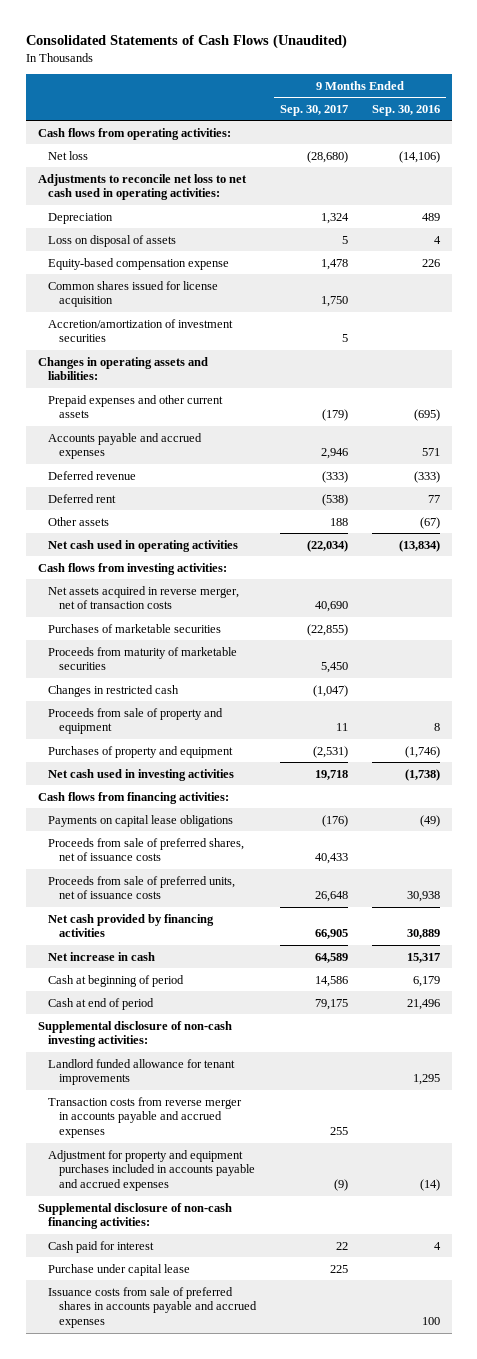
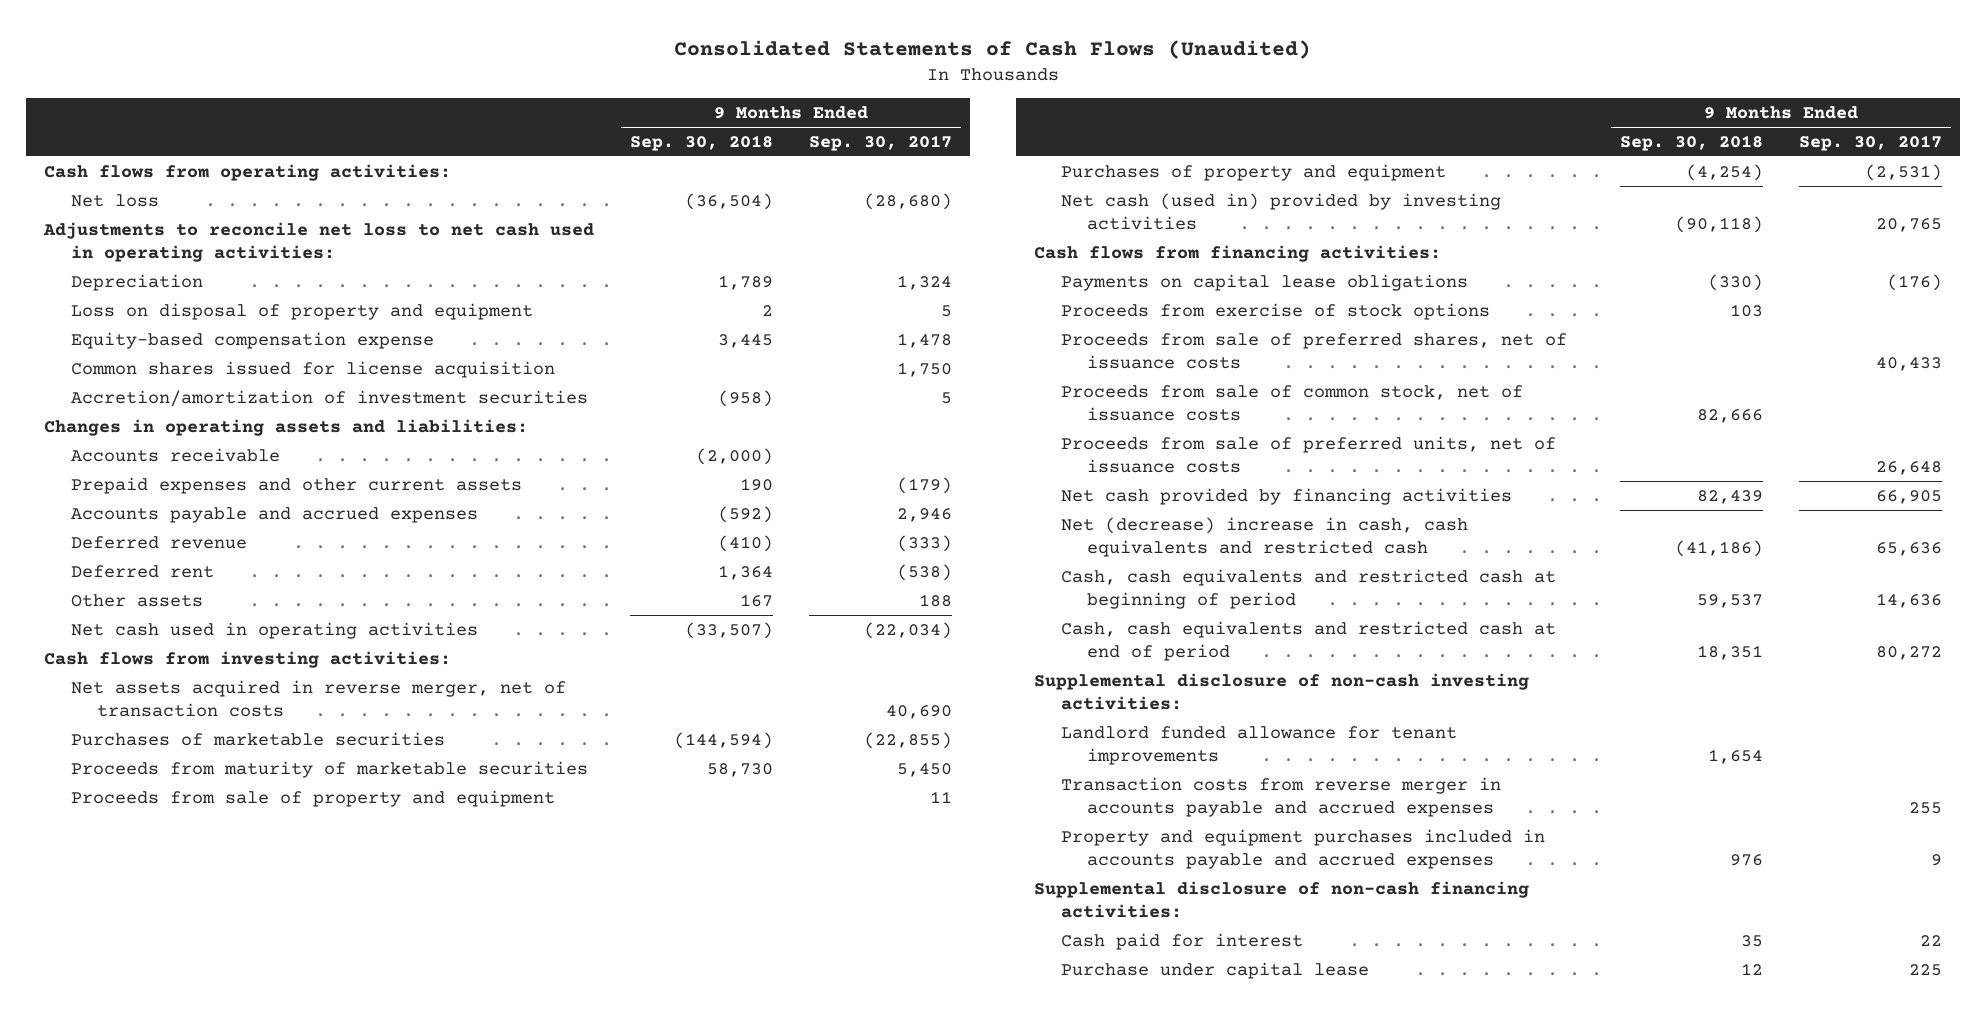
- | 9 Months Ended Sep. 30, 2017 | 9 Months Ended Sep. 30, 2016
+ | 9 Months Ended Sep. 30, 2018 | 9 Months Ended Sep. 30, 2017
- Loss on disposal of assets | 5 | 4
+ Loss on disposal of property and equipment | 2 | 5
+ Accounts receivable | (2,000) |
- Changes in restricted cash | (1,047) |
- Net cash used in investing activities | 19,718 | (1,738)
+ Net cash (used in) provided by investing activities | (90,118) | 20,765
+ Proceeds from exercise of stock options | 103 |
+ Proceeds from sale of common stock, net of issuance costs | 82,666 |
- Net increase in cash | 64,589 | 15,317
- Cash at beginning of period | 14,586 | 6,179
- Cash at end of period | 79,175 | 21,496
+ Net (decrease) increase in cash, cash equivalents and restricted cash | (41,186) | 65,636
+ Cash, cash equivalents and restricted cash at beginning of period | 59,537 | 14,636
+ Cash, cash equivalents and restricted cash at end of period | 18,351 | 80,272
- Adjustment for property and equipment purchases included in accounts payable and accrued expenses | (9) | (14)
+ Property and equipment purchases included in accounts payable and accrued expenses | 976 | 9
- Issuance costs from sale of preferred shares in accounts payable and accrued expenses | | 100

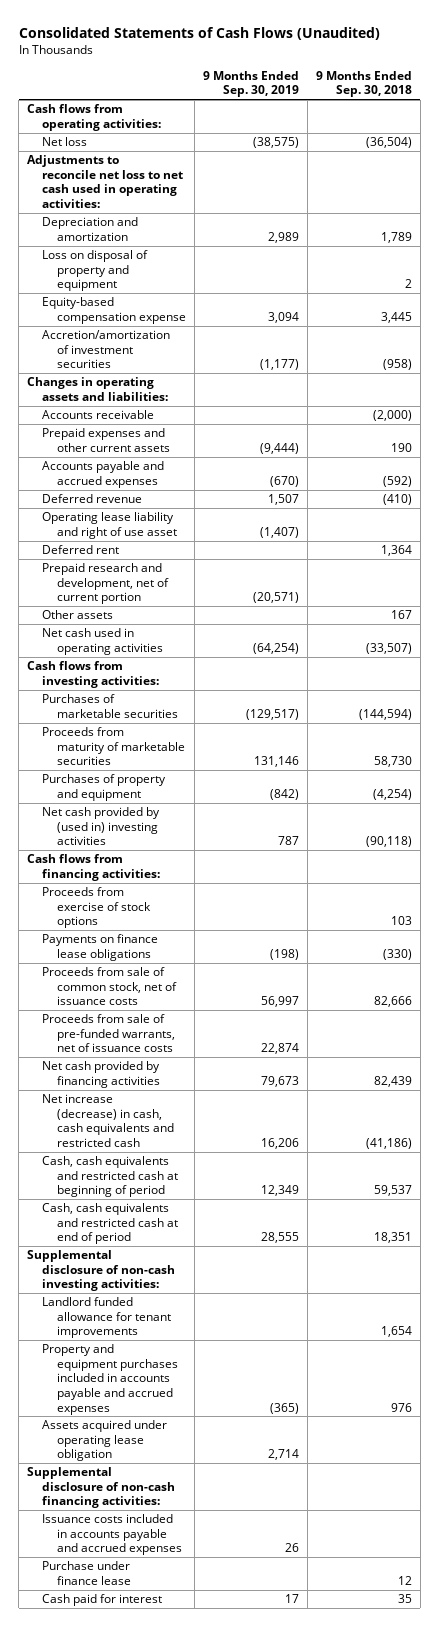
- | 9 Months Ended Sep. 30, 2018 | 9 Months Ended Sep. 30, 2017
+ | 9 Months Ended Sep. 30, 2019 | 9 Months Ended Sep. 30, 2018
- Depreciation | 1,789 | 1,324
+ Depreciation and amortization | 2,989 | 1,789
- Common shares issued for license acquisition | | 1,750
+ Operating lease liability and right of use asset | (1,407) |
+ Prepaid research and development, net of current portion | (20,571) |
- Net assets acquired in reverse merger, net of transaction costs | | 40,690
- Proceeds from sale of property and equipment | | 11
- Net cash (used in) provided by investing activities | (90,118) | 20,765
+ Net cash provided by (used in) investing activities | 787 | (90,118)
- Payments on capital lease obligations | (330) | (176)
- Proceeds from sale of preferred shares, net of issuance costs | | 40,433
+ Payments on finance lease obligations | (198) | (330)
- Proceeds from sale of preferred units, net of issuance costs | | 26,648
+ Proceeds from sale of pre-funded warrants, net of issuance costs | 22,874 |
- Net (decrease) increase in cash, cash equivalents and restricted cash | (41,186) | 65,636
+ Net increase (decrease) in cash, cash equivalents and restricted cash | 16,206 | (41,186)
- Transaction costs from reverse merger in accounts payable and accrued expenses | | 255
+ Assets acquired under operating lease obligation | 2,714 |
+ Issuance costs included in accounts payable and accrued expenses | 26 |
+ Purchase under finance lease | | 12
- Purchase under capital lease | 12 | 225

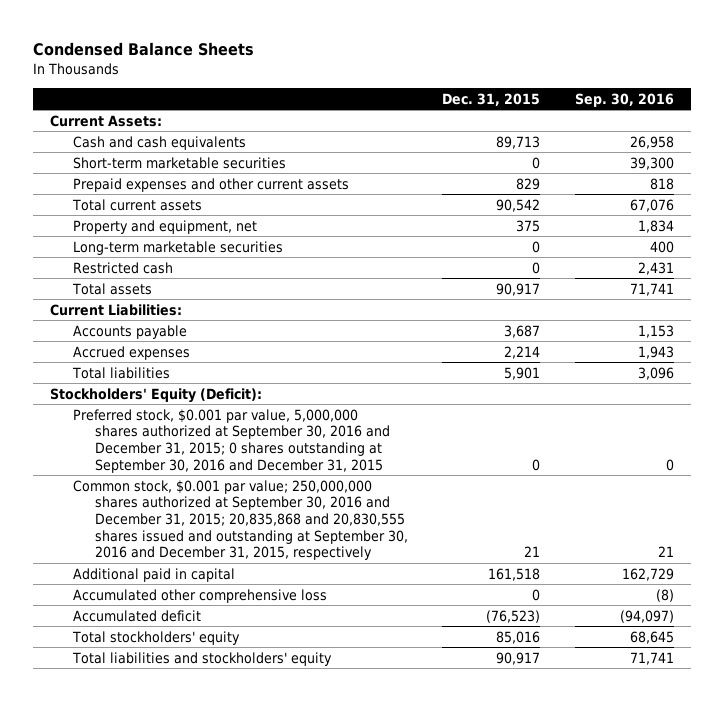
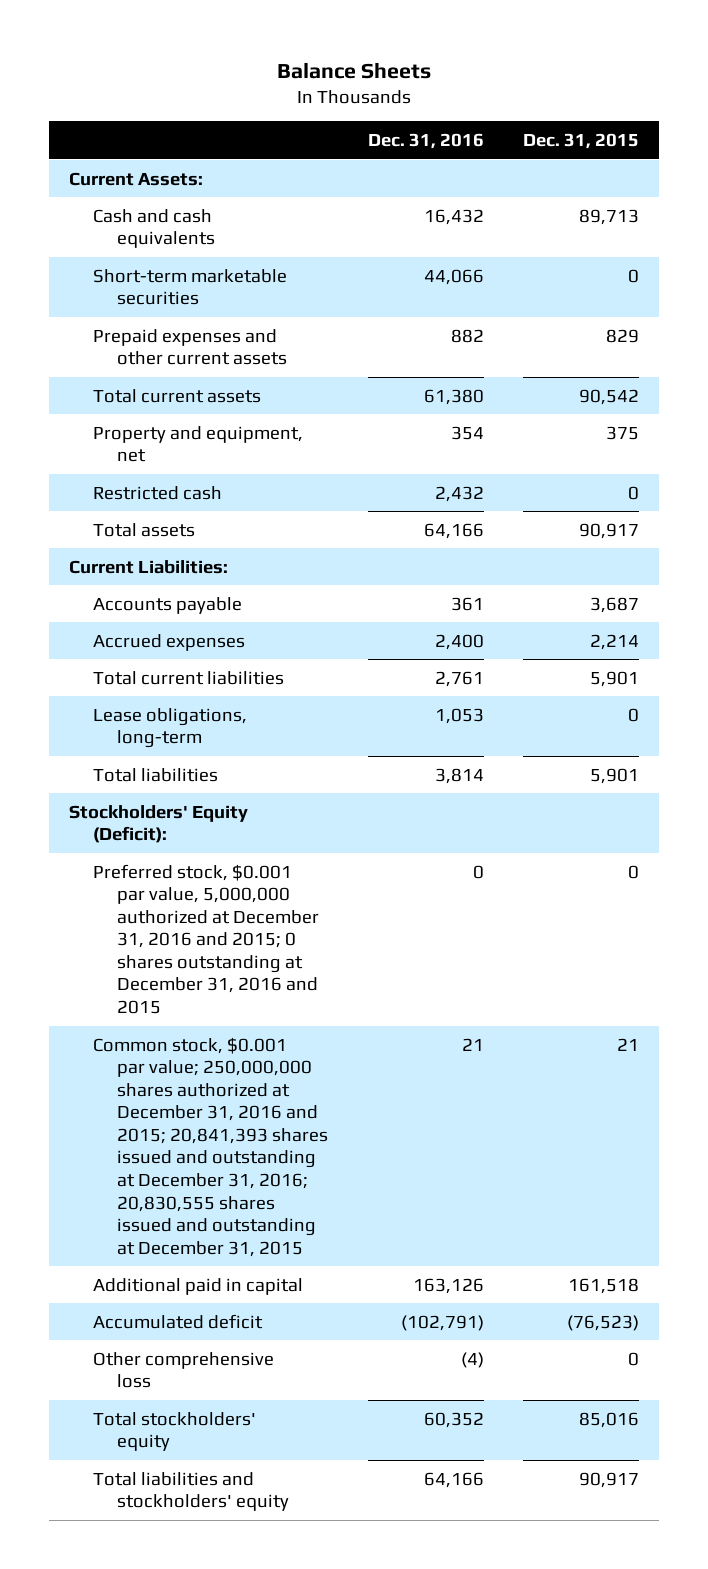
- Condensed Balance Sheets
+ Balance Sheets
- | Dec. 31, 2015 | Sep. 30, 2016
+ | Dec. 31, 2016 | Dec. 31, 2015
- Long-term marketable securities | 0 | 400
+ Total current liabilities | 2,761 | 5,901
+ Lease obligations, long-term | 1,053 | 0
- Preferred stock, $0.001 par value, 5,000,000 shares authorized at September 30, 2016 and December 31, 2015; 0 shares outstanding at September 30, 2016 and December 31, 2015 | 0 | 0
- Common stock, $0.001 par value; 250,000,000 shares authorized at September 30, 2016 and December 31, 2015; 20,835,868 and 20,830,555 shares issued and outstanding at September 30, 2016 and December 31, 2015, respectively | 21 | 21
+ Preferred stock, $0.001 par value, 5,000,000 authorized at December 31, 2016 and 2015; 0 shares outstanding at December 31, 2016 and 2015 | 0 | 0
+ Common stock, $0.001 par value; 250,000,000 shares authorized at December 31, 2016 and 2015; 20,841,393 shares issued and outstanding at December 31, 2016; 20,830,555 shares issued and outstanding at December 31, 2015 | 21 | 21
- Accumulated other comprehensive loss | 0 | (8)
+ Other comprehensive loss | (4) | 0

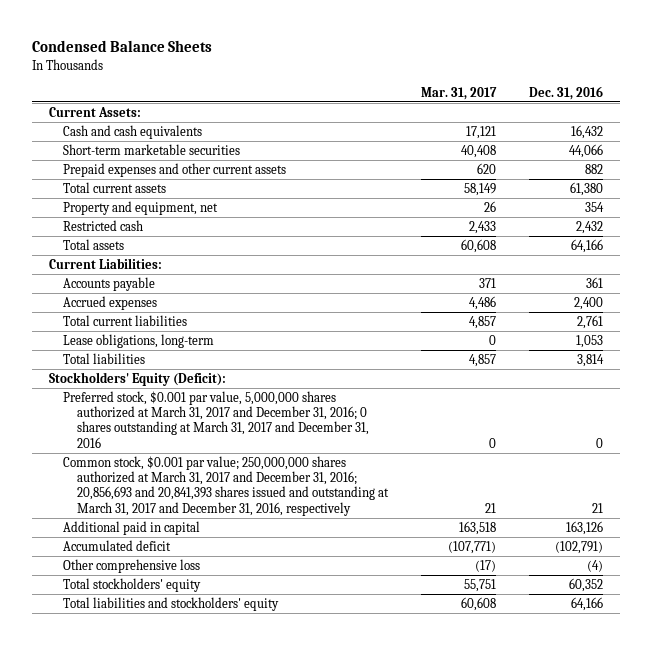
- Balance Sheets
+ Condensed Balance Sheets
- | Dec. 31, 2016 | Dec. 31, 2015
+ | Mar. 31, 2017 | Dec. 31, 2016
- Preferred stock, $0.001 par value, 5,000,000 authorized at December 31, 2016 and 2015; 0 shares outstanding at December 31, 2016 and 2015 | 0 | 0
- Common stock, $0.001 par value; 250,000,000 shares authorized at December 31, 2016 and 2015; 20,841,393 shares issued and outstanding at December 31, 2016; 20,830,555 shares issued and outstanding at December 31, 2015 | 21 | 21
+ Preferred stock, $0.001 par value, 5,000,000 shares authorized at March 31, 2017 and December 31, 2016; 0 shares outstanding at March 31, 2017 and December 31, 2016 | 0 | 0
+ Common stock, $0.001 par value; 250,000,000 shares authorized at March 31, 2017 and December 31, 2016; 20,856,693 and 20,841,393 shares issued and outstanding at March 31, 2017 and December 31, 2016, respectively | 21 | 21

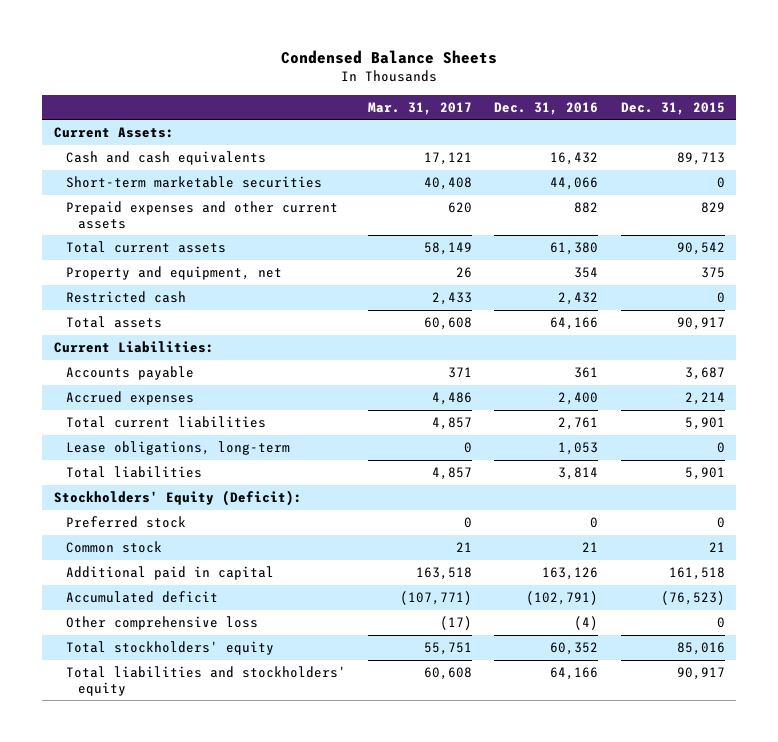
- | Mar. 31, 2017 | Dec. 31, 2016
+ | Mar. 31, 2017 | Dec. 31, 2016 | Dec. 31, 2015
- Preferred stock, $0.001 par value, 5,000,000 shares authorized at March 31, 2017 and December 31, 2016; 0 shares outstanding at March 31, 2017 and December 31, 2016 | 0 | 0
- Common stock, $0.001 par value; 250,000,000 shares authorized at March 31, 2017 and December 31, 2016; 20,856,693 and 20,841,393 shares issued and outstanding at March 31, 2017 and December 31, 2016, respectively | 21 | 21
+ Preferred stock | 0 | 0 | 0
+ Common stock | 21 | 21 | 21

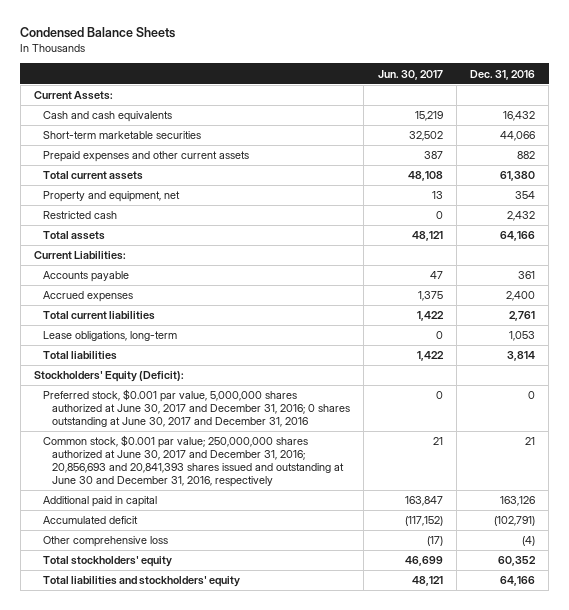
- | Mar. 31, 2017 | Dec. 31, 2016 | Dec. 31, 2015
+ | Jun. 30, 2017 | Dec. 31, 2016
- Preferred stock | 0 | 0 | 0
- Common stock | 21 | 21 | 21
+ Preferred stock, $0.001 par value, 5,000,000 shares authorized at June 30, 2017 and December 31, 2016; 0 shares outstanding at June 30, 2017 and December 31, 2016 | 0 | 0
+ Common stock, $0.001 par value; 250,000,000 shares authorized at June 30, 2017 and December 31, 2016; 20,856,693 and 20,841,393 shares issued and outstanding at June 30 and December 31, 2016, respectively | 21 | 21

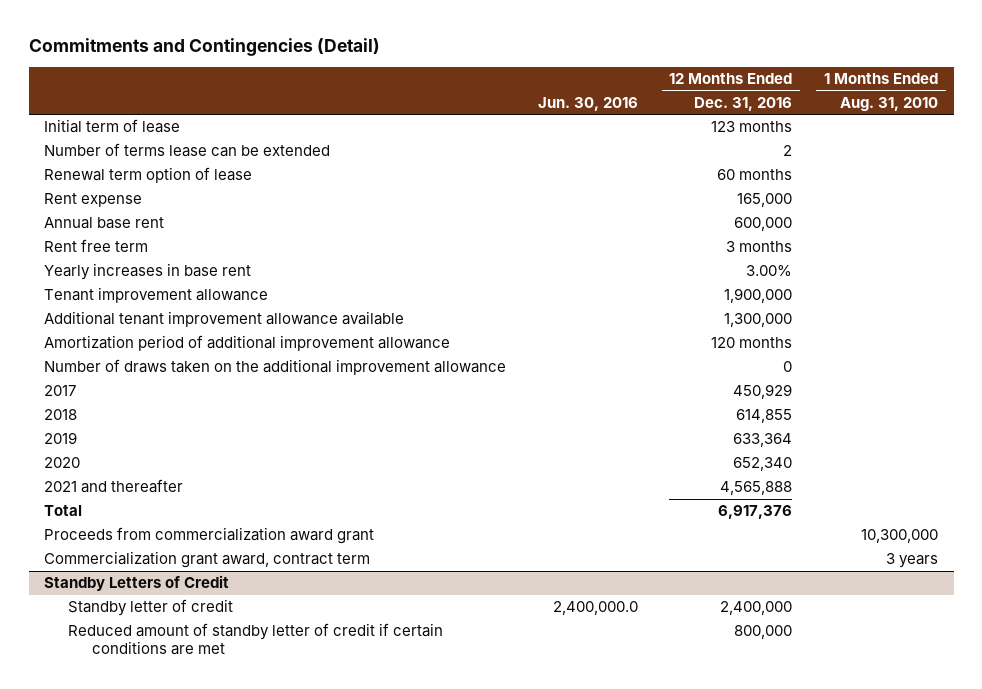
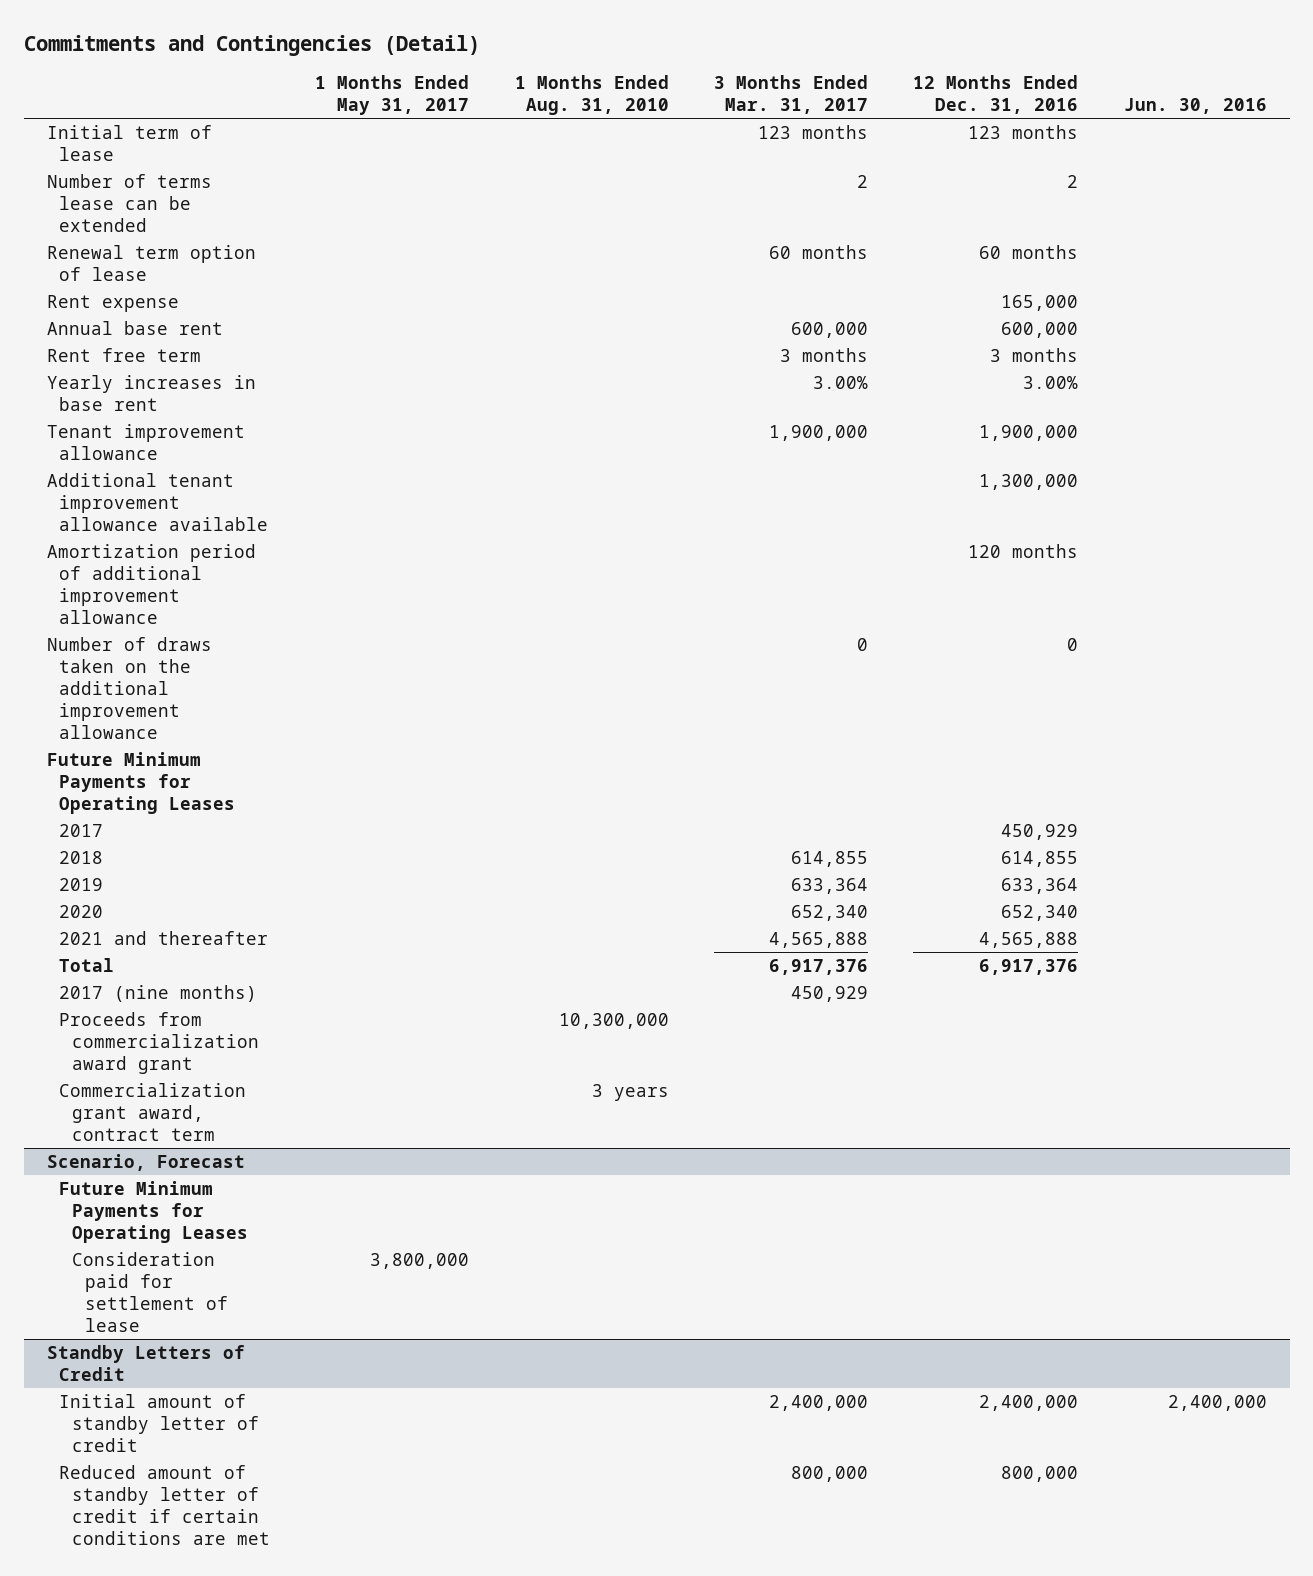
- | Jun. 30, 2016 | 12 Months Ended Dec. 31, 2016 | 1 Months Ended Aug. 31, 2010
+ | 1 Months Ended May 31, 2017 | 1 Months Ended Aug. 31, 2010 | 3 Months Ended Mar. 31, 2017 | 12 Months Ended Dec. 31, 2016 | Jun. 30, 2016
+ Future Minimum Payments for Operating Leases
+ 2017 (nine months) | | | 450,929 | |
+ Scenario, Forecast
+ Future Minimum Payments for Operating Leases
+ Consideration paid for settlement of lease | 3,800,000 | | | |
@ Standby Letters of Credit
- Standby letter of credit | 2,400,000.0 | 2,400,000 |
+ Initial amount of standby letter of credit | | | 2,400,000 | 2,400,000 | 2,400,000

